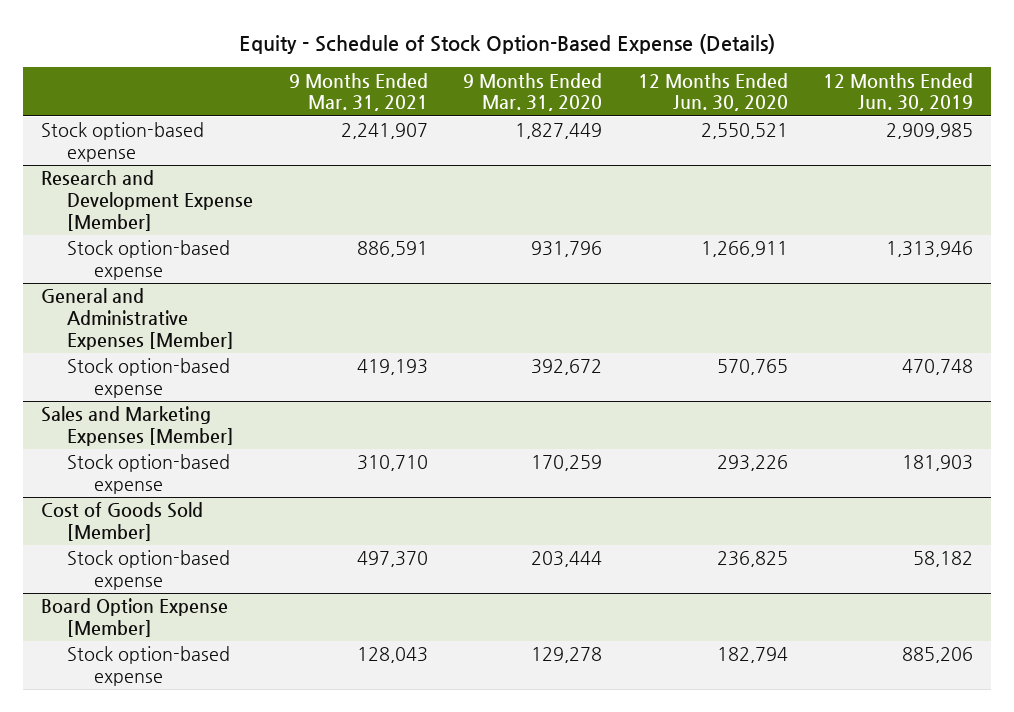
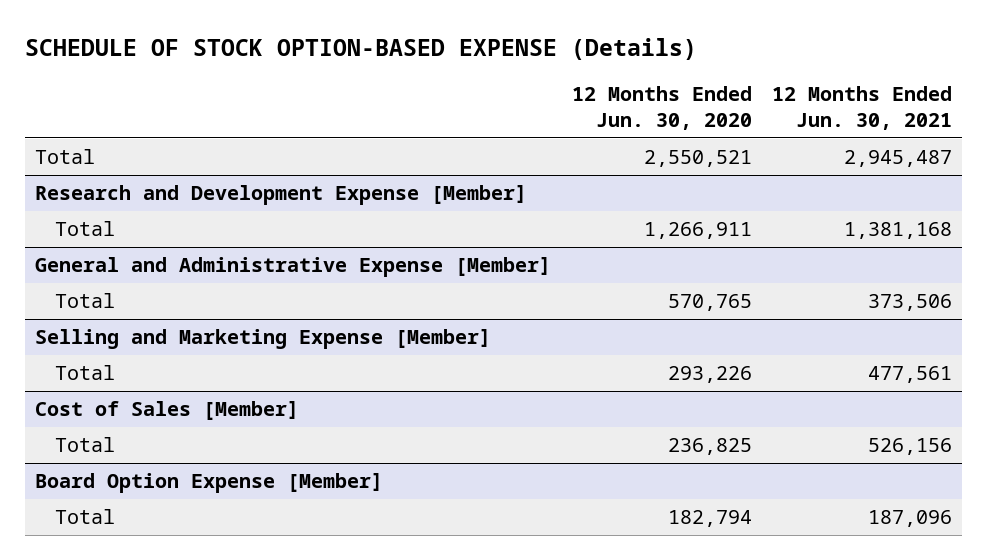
- Equity - Schedule of Stock Option-Based Expense (Details)
+ SCHEDULE OF STOCK OPTION-BASED EXPENSE (Details)
- | 9 Months Ended Mar. 31, 2021 | 9 Months Ended Mar. 31, 2020 | 12 Months Ended Jun. 30, 2020 | 12 Months Ended Jun. 30, 2019
+ | 12 Months Ended Jun. 30, 2020 | 12 Months Ended Jun. 30, 2021
- Stock option-based expense | 2,241,907 | 1,827,449 | 2,550,521 | 2,909,985
+ Total | 2,550,521 | 2,945,487
@ Research and Development Expense [Member]
- Stock option-based expense | 886,591 | 931,796 | 1,266,911 | 1,313,946
- General and Administrative Expenses [Member]
- Stock option-based expense | 419,193 | 392,672 | 570,765 | 470,748
- Sales and Marketing Expenses [Member]
- Stock option-based expense | 310,710 | 170,259 | 293,226 | 181,903
- Cost of Goods Sold [Member]
- Stock option-based expense | 497,370 | 203,444 | 236,825 | 58,182
@ Research and Development Expense [Member]
+ Total | 1,266,911 | 1,381,168
+ General and Administrative Expense [Member]
+ Total | 570,765 | 373,506
+ Selling and Marketing Expense [Member]
+ Total | 293,226 | 477,561
+ Cost of Sales [Member]
+ Total | 236,825 | 526,156
@ Board Option Expense [Member]
- Stock option-based expense | 128,043 | 129,278 | 182,794 | 885,206
+ Total | 182,794 | 187,096

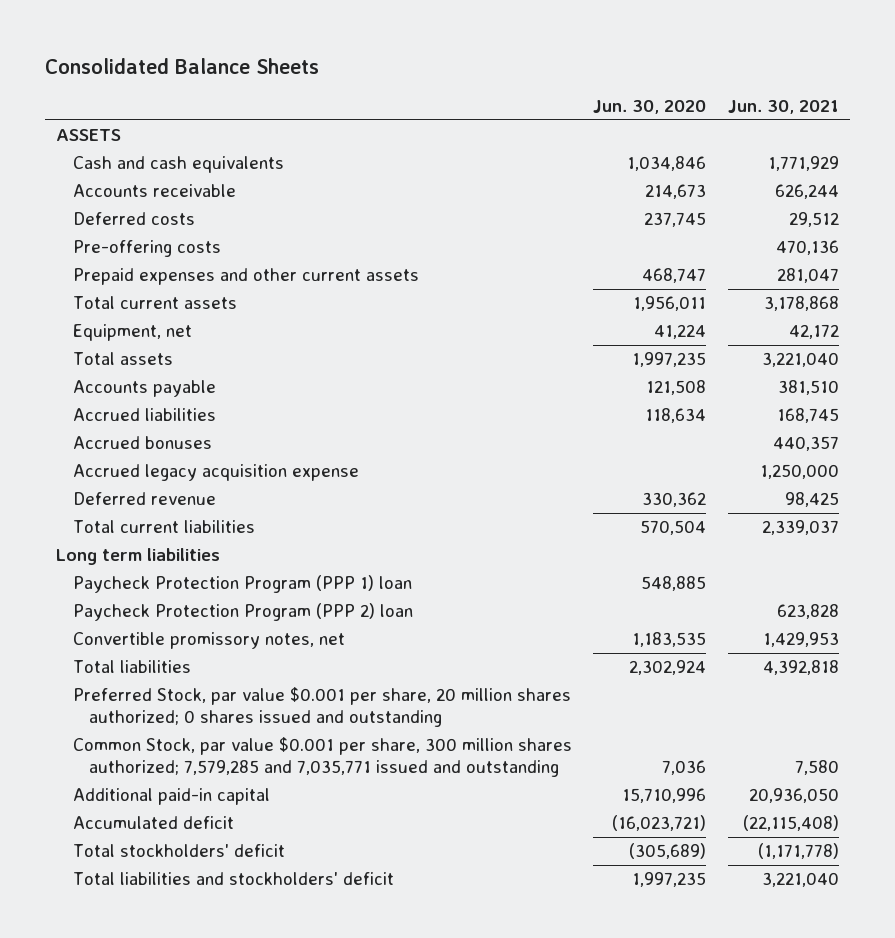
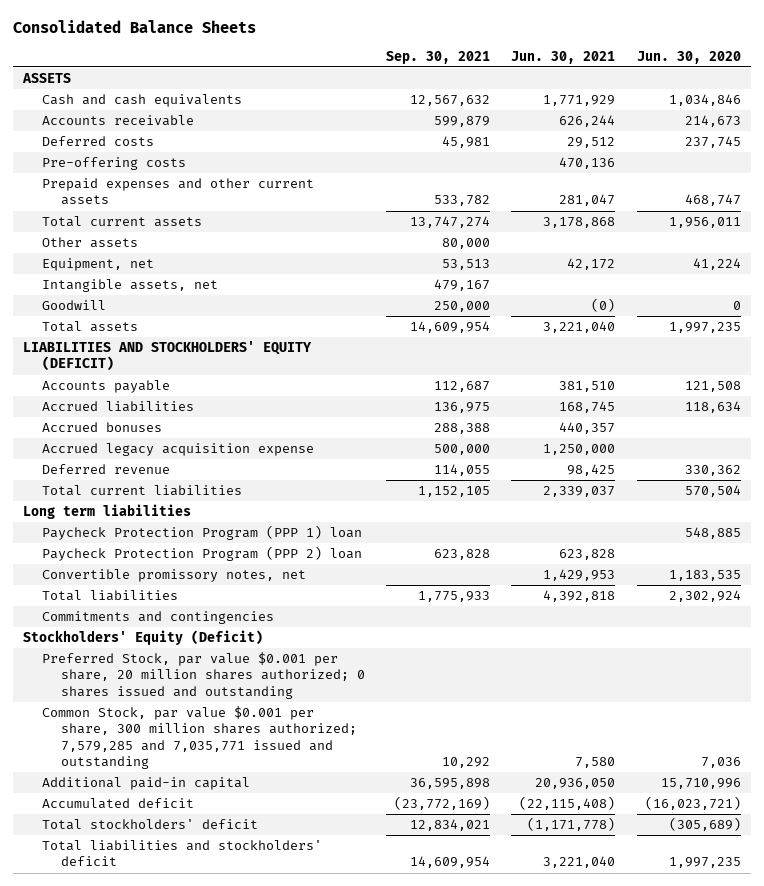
- | Jun. 30, 2020 | Jun. 30, 2021
+ | Sep. 30, 2021 | Jun. 30, 2021 | Jun. 30, 2020
+ Other assets | 80,000 | |
+ Intangible assets, net | 479,167 | |
+ Goodwill | 250,000 | (0) | 0
+ LIABILITIES AND STOCKHOLDERS' EQUITY (DEFICIT)
+ Commitments and contingencies
+ Stockholders' Equity (Deficit)

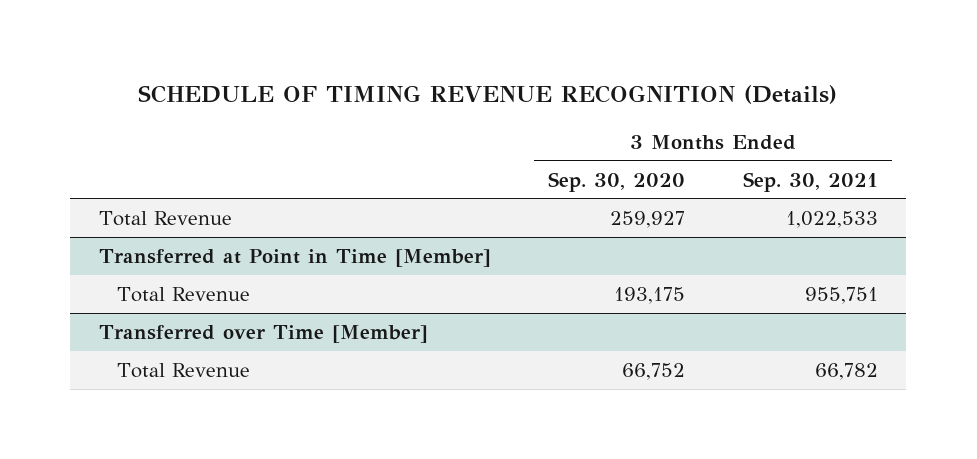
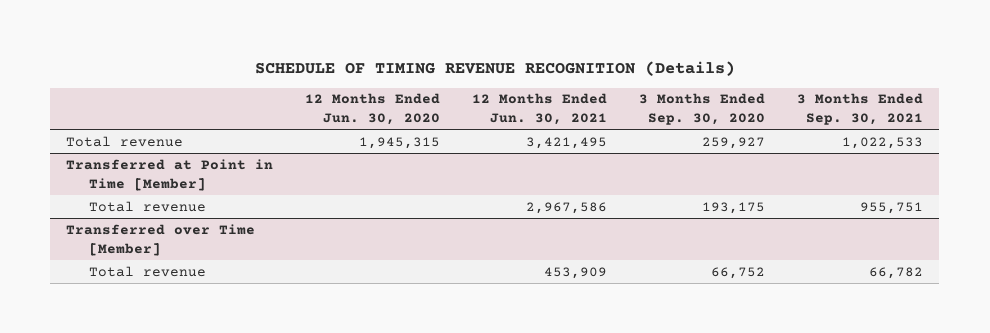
- | 3 Months Ended Sep. 30, 2020 | 3 Months Ended Sep. 30, 2021
+ | 12 Months Ended Jun. 30, 2020 | 12 Months Ended Jun. 30, 2021 | 3 Months Ended Sep. 30, 2020 | 3 Months Ended Sep. 30, 2021
- Total Revenue | 259,927 | 1,022,533
+ Total revenue | 1,945,315 | 3,421,495 | 259,927 | 1,022,533
@ Transferred at Point in Time [Member]
- Total Revenue | 193,175 | 955,751
+ Total revenue | | 2,967,586 | 193,175 | 955,751
@ Transferred over Time [Member]
- Total Revenue | 66,752 | 66,782
+ Total revenue | | 453,909 | 66,752 | 66,782

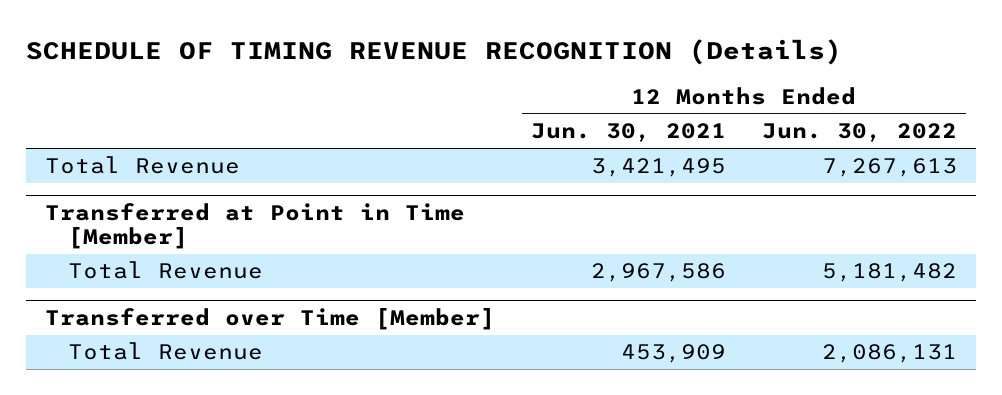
- | 12 Months Ended Jun. 30, 2020 | 12 Months Ended Jun. 30, 2021 | 3 Months Ended Sep. 30, 2020 | 3 Months Ended Sep. 30, 2021
+ | 12 Months Ended Jun. 30, 2021 | 12 Months Ended Jun. 30, 2022
- Total revenue | 1,945,315 | 3,421,495 | 259,927 | 1,022,533
+ Total Revenue | 3,421,495 | 7,267,613
@ Transferred at Point in Time [Member]
- Total revenue | | 2,967,586 | 193,175 | 955,751
+ Total Revenue | 2,967,586 | 5,181,482
@ Transferred over Time [Member]
- Total revenue | | 453,909 | 66,752 | 66,782
+ Total Revenue | 453,909 | 2,086,131

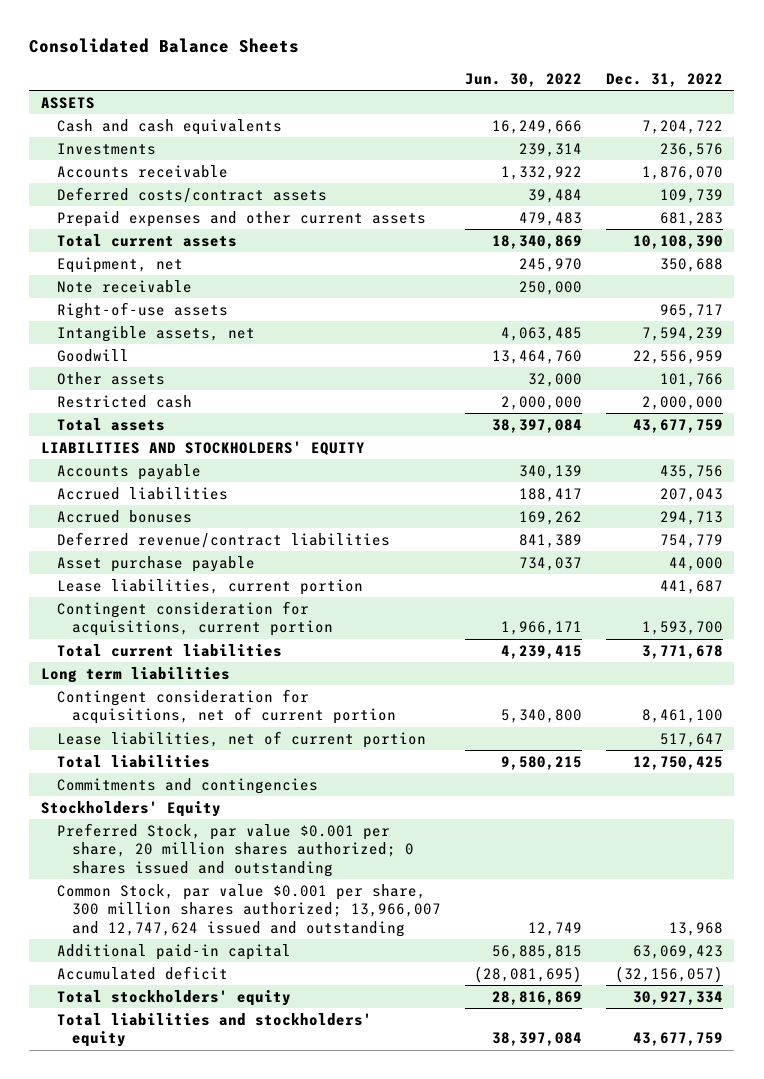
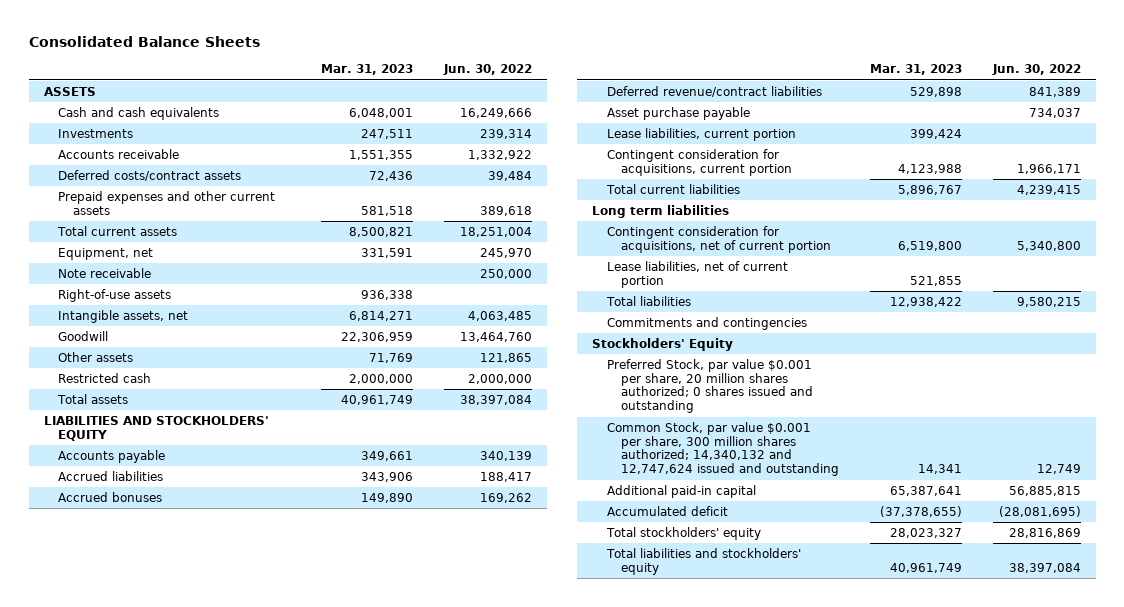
- | Jun. 30, 2022 | Dec. 31, 2022
+ | Mar. 31, 2023 | Jun. 30, 2022
- Prepaid expenses and other current assets | 479,483 | 681,283
- Total current assets | 18,340,869 | 10,108,390
+ Prepaid expenses and other current assets | 581,518 | 389,618
+ Total current assets | 8,500,821 | 18,251,004
- Other assets | 32,000 | 101,766
+ Other assets | 71,769 | 121,865
- Common Stock, par value $0.001 per share, 300 million shares authorized; 13,966,007 and 12,747,624 issued and outstanding | 12,749 | 13,968
+ Common Stock, par value $0.001 per share, 300 million shares authorized; 14,340,132 and 12,747,624 issued and outstanding | 14,341 | 12,749

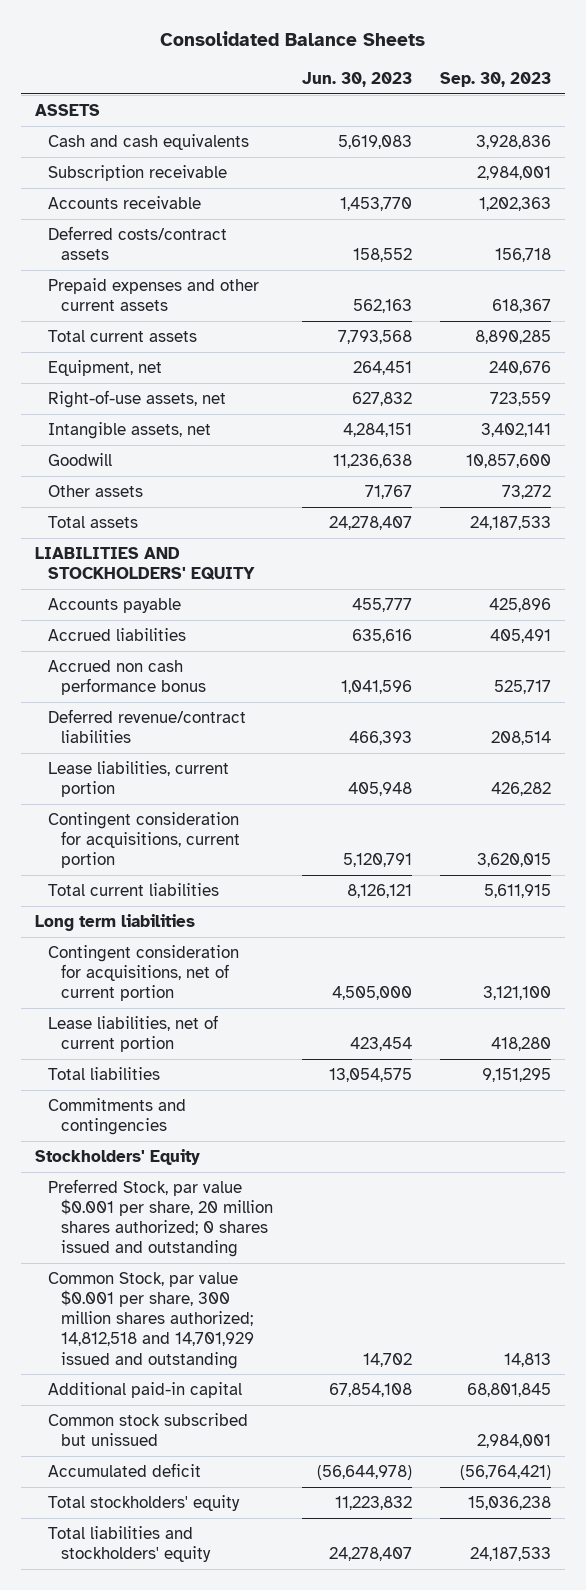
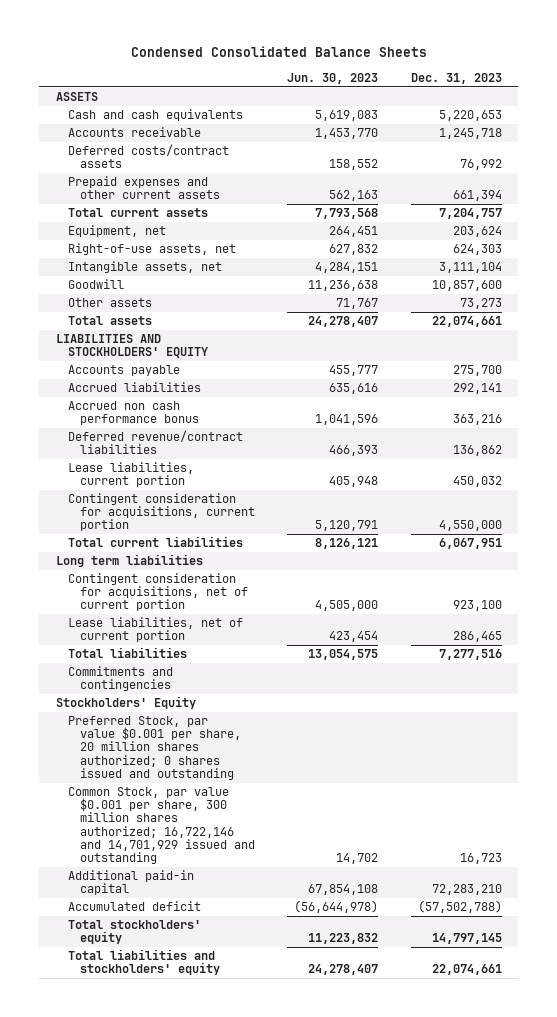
- Consolidated Balance Sheets
+ Condensed Consolidated Balance Sheets
- | Jun. 30, 2023 | Sep. 30, 2023
+ | Jun. 30, 2023 | Dec. 31, 2023
- Subscription receivable | | 2,984,001
- Common Stock, par value $0.001 per share, 300 million shares authorized; 14,812,518 and 14,701,929 issued and outstanding | 14,702 | 14,813
+ Common Stock, par value $0.001 per share, 300 million shares authorized; 16,722,146 and 14,701,929 issued and outstanding | 14,702 | 16,723
- Common stock subscribed but unissued | | 2,984,001

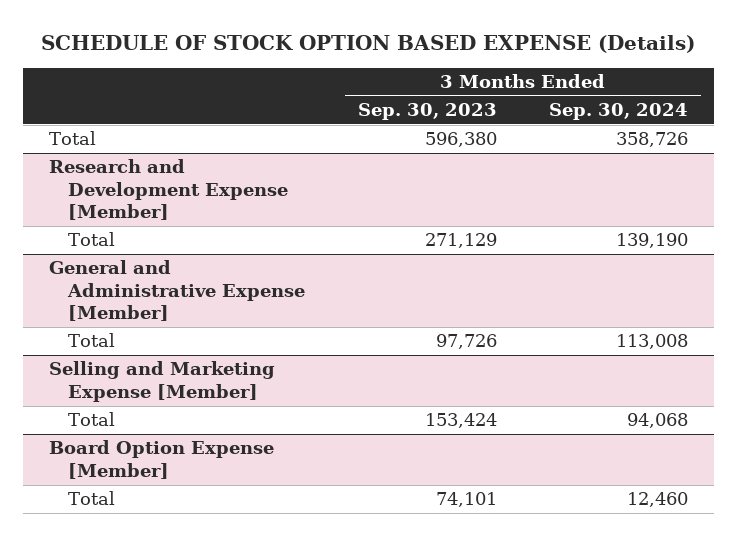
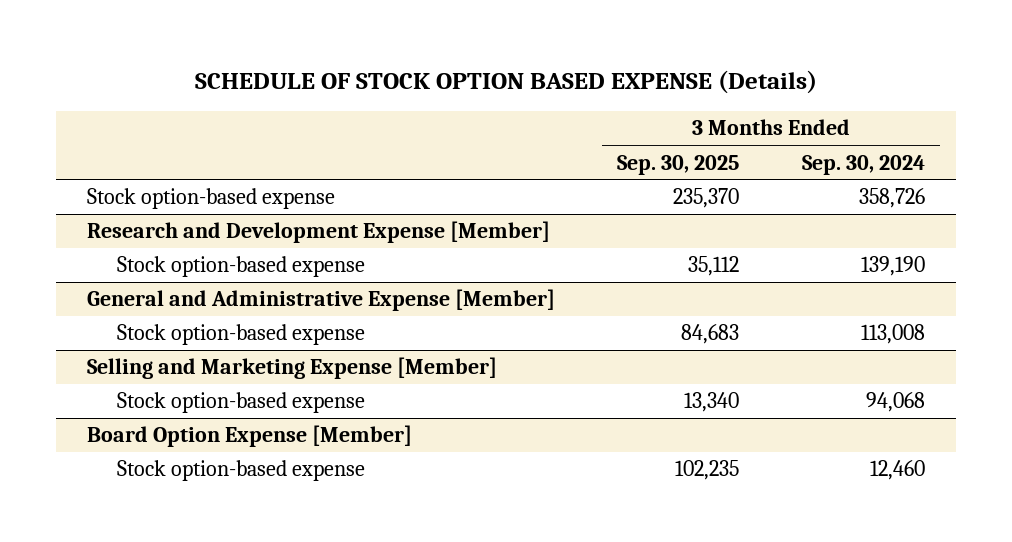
- | 3 Months Ended Sep. 30, 2023 | 3 Months Ended Sep. 30, 2024
+ | 3 Months Ended Sep. 30, 2025 | 3 Months Ended Sep. 30, 2024
- Total | 596,380 | 358,726
+ Stock option-based expense | 235,370 | 358,726
@ Research and Development Expense [Member]
- Total | 271,129 | 139,190
+ Stock option-based expense | 35,112 | 139,190
@ General and Administrative Expense [Member]
- Total | 97,726 | 113,008
+ Stock option-based expense | 84,683 | 113,008
@ Selling and Marketing Expense [Member]
- Total | 153,424 | 94,068
+ Stock option-based expense | 13,340 | 94,068
@ Board Option Expense [Member]
- Total | 74,101 | 12,460
+ Stock option-based expense | 102,235 | 12,460

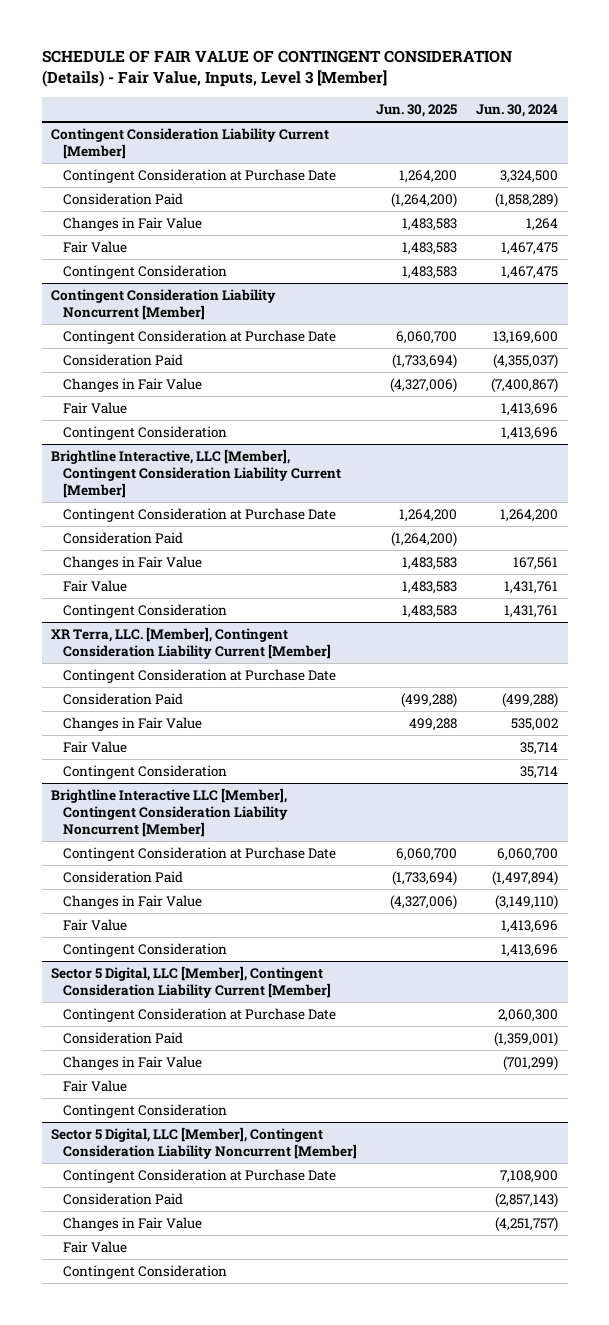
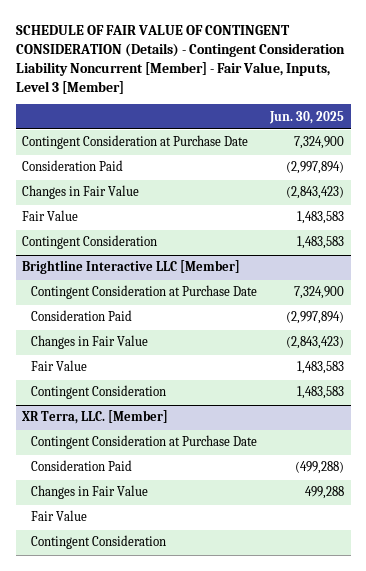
- SCHEDULE OF FAIR VALUE OF CONTINGENT CONSIDERATION (Details) - Fair Value, Inputs, Level 3 [Member]
+ SCHEDULE OF FAIR VALUE OF CONTINGENT CONSIDERATION (Details) - Contingent Consideration Liability Noncurrent [Member] - Fair Value, Inputs, Level 3 [Member]
- | Jun. 30, 2025 | Jun. 30, 2024
+ | Jun. 30, 2025
- Contingent Consideration Liability Current [Member]
- Contingent Consideration at Purchase Date | 1,264,200 | 3,324,500
- Consideration Paid | (1,264,200) | (1,858,289)
- Changes in Fair Value | 1,483,583 | 1,264
+ Contingent Consideration at Purchase Date | 7,324,900
+ Consideration Paid | (2,997,894)
+ Changes in Fair Value | (2,843,423)
- Contingent Consideration Liability Noncurrent [Member]
- Contingent Consideration at Purchase Date | 6,060,700 | 13,169,600
- Consideration Paid | (1,733,694) | (4,355,037)
- Changes in Fair Value | (4,327,006) | (7,400,867)
- Fair Value | | 1,413,696
- Contingent Consideration | | 1,413,696
- Brightline Interactive, LLC [Member], Contingent Consideration Liability Current [Member]
- Contingent Consideration at Purchase Date | 1,264,200 | 1,264,200
- Consideration Paid | (1,264,200) |
- Changes in Fair Value | 1,483,583 | 167,561
+ Brightline Interactive LLC [Member]
+ Contingent Consideration at Purchase Date | 7,324,900
+ Consideration Paid | (2,997,894)
+ Changes in Fair Value | (2,843,423)
- XR Terra, LLC. [Member], Contingent Consideration Liability Current [Member]
+ XR Terra, LLC. [Member]
- Brightline Interactive LLC [Member], Contingent Consideration Liability Noncurrent [Member]
- Contingent Consideration at Purchase Date | 6,060,700 | 6,060,700
- Consideration Paid | (1,733,694) | (1,497,894)
- Changes in Fair Value | (4,327,006) | (3,149,110)
- Fair Value | | 1,413,696
- Contingent Consideration | | 1,413,696
- Sector 5 Digital, LLC [Member], Contingent Consideration Liability Current [Member]
- Contingent Consideration at Purchase Date | | 2,060,300
- Consideration Paid | | (1,359,001)
- Changes in Fair Value | | (701,299)
- Fair Value
- Contingent Consideration
- Sector 5 Digital, LLC [Member], Contingent Consideration Liability Noncurrent [Member]
- Contingent Consideration at Purchase Date | | 7,108,900
- Consideration Paid | | (2,857,143)
- Changes in Fair Value | | (4,251,757)
- Fair Value
- Contingent Consideration

